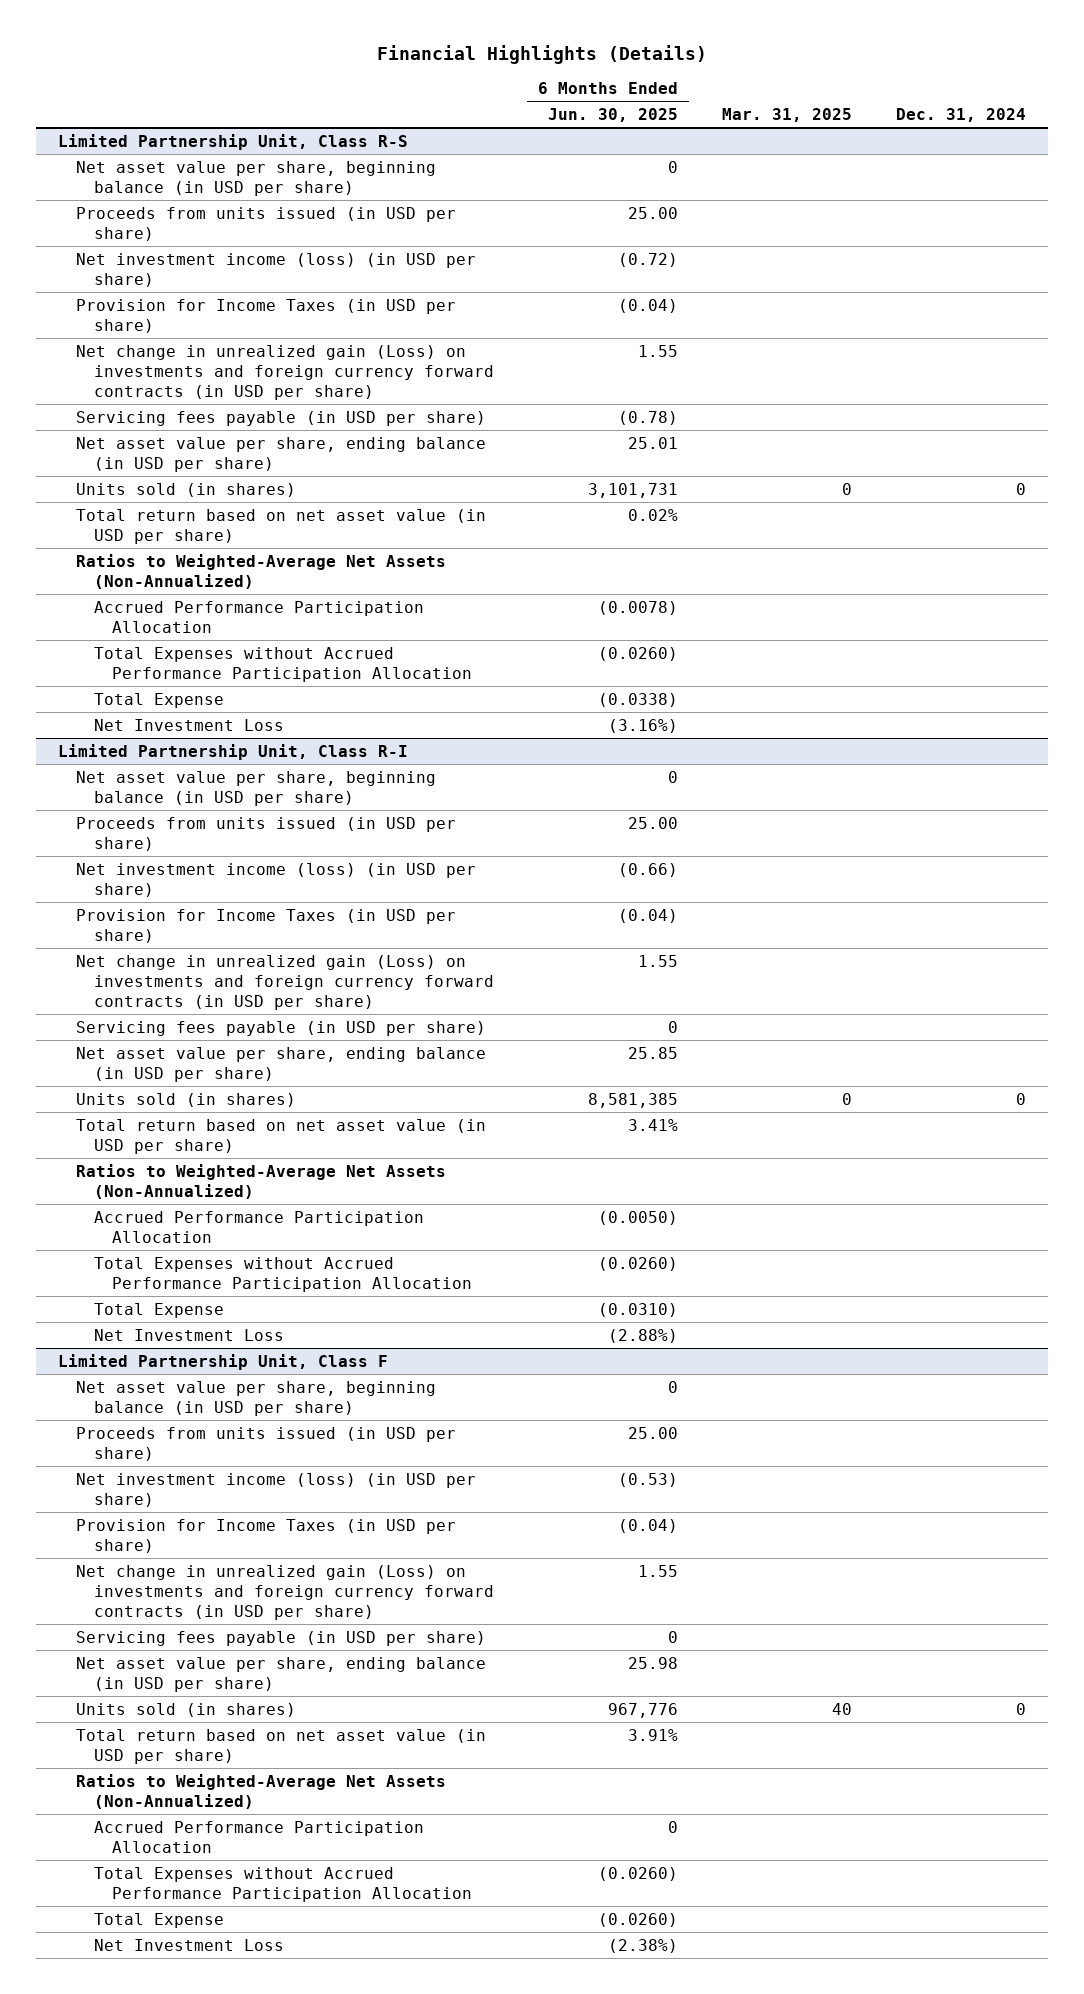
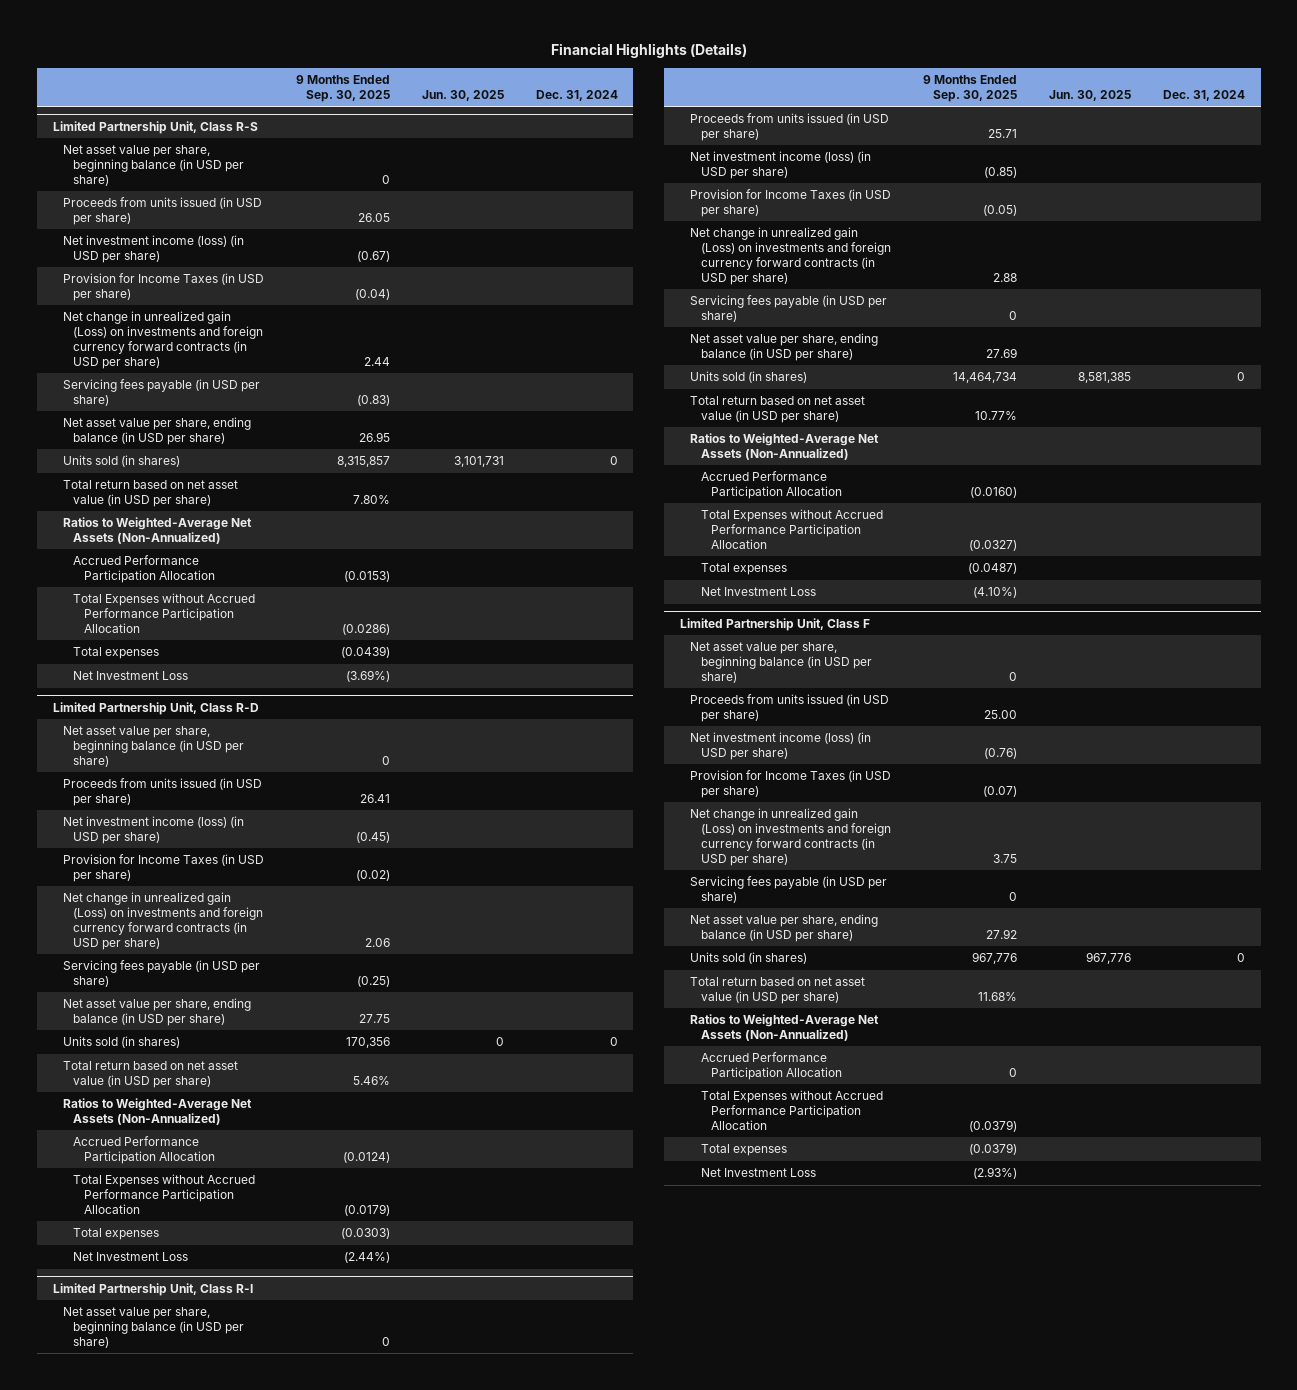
- | 6 Months Ended Jun. 30, 2025 | Mar. 31, 2025 | Dec. 31, 2024
+ | 9 Months Ended Sep. 30, 2025 | Jun. 30, 2025 | Dec. 31, 2024
@ Limited Partnership Unit, Class R-S
- Total Expense | (0.0338) | |
+ Total expenses | (0.0439) | |
+ Limited Partnership Unit, Class R-D
+ Net asset value per share, beginning balance (in USD per share) | 0 | |
+ Proceeds from units issued (in USD per share) | 26.41 | |
+ Net investment income (loss) (in USD per share) | (0.45) | |
+ Provision for Income Taxes (in USD per share) | (0.02) | |
+ Net change in unrealized gain (Loss) on investments and foreign currency forward contracts (in USD per share) | 2.06 | |
+ Servicing fees payable (in USD per share) | (0.25) | |
+ Net asset value per share, ending balance (in USD per share) | 27.75 | |
+ Units sold (in shares) | 170,356 | 0 | 0
+ Total return based on net asset value (in USD per share) | 5.46% | |
+ Ratios to Weighted-Average Net Assets (Non-Annualized)
+ Accrued Performance Participation Allocation | (0.0124) | |
+ Total Expenses without Accrued Performance Participation Allocation | (0.0179) | |
+ Total expenses | (0.0303) | |
+ Net Investment Loss | (2.44%) | |
@ Limited Partnership Unit, Class R-I
- Total Expense | (0.0310) | |
+ Total expenses | (0.0487) | |
@ Limited Partnership Unit, Class F
- Total Expense | (0.0260) | |
+ Total expenses | (0.0379) | |

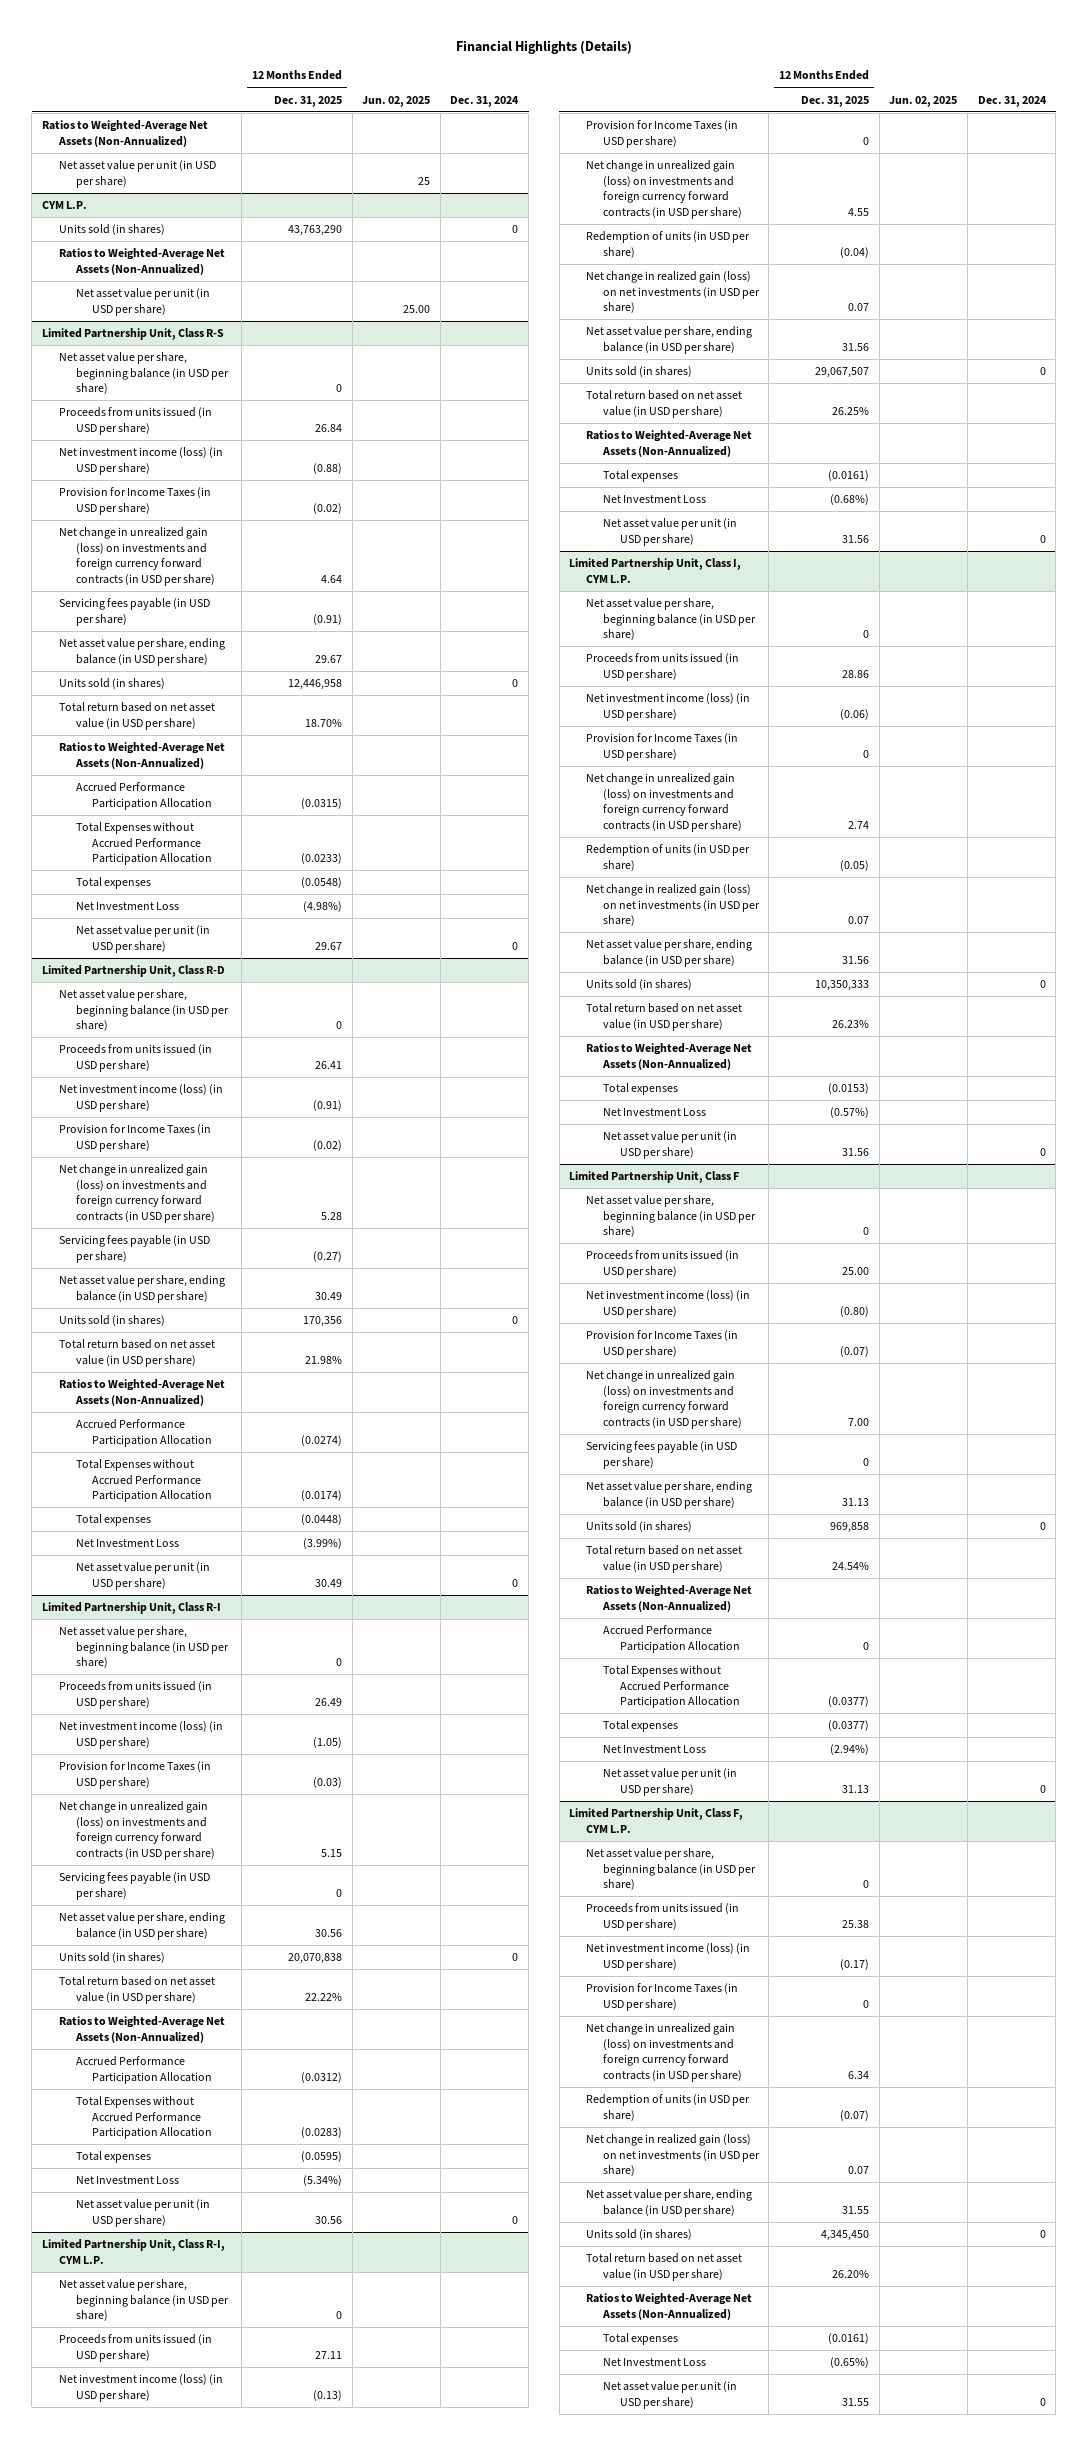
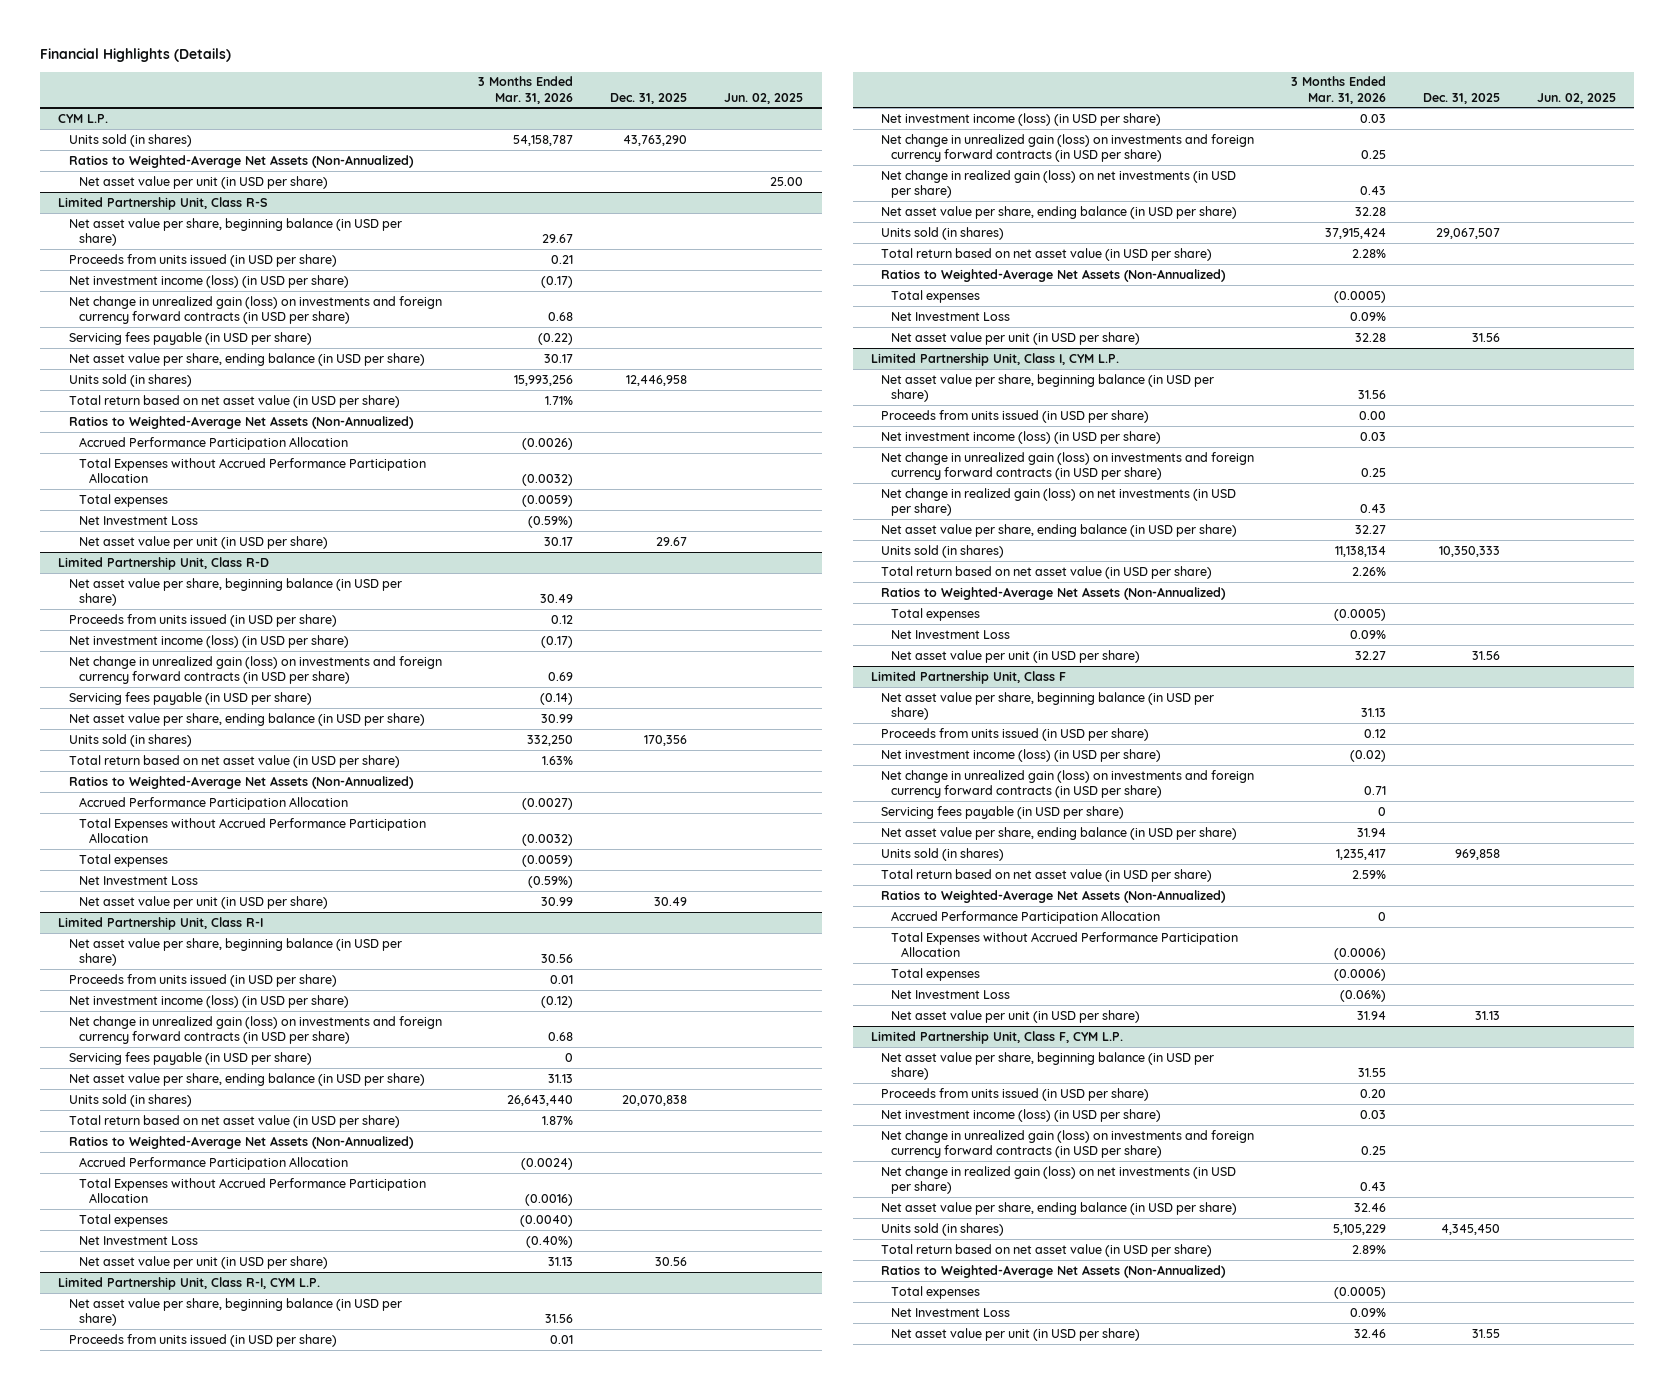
- | 12 Months Ended Dec. 31, 2025 | Jun. 02, 2025 | Dec. 31, 2024
+ | 3 Months Ended Mar. 31, 2026 | Dec. 31, 2025 | Jun. 02, 2025
- Ratios to Weighted-Average Net Assets (Non-Annualized)
- Net asset value per unit (in USD per share) | | 25 |
@ Limited Partnership Unit, Class R-S
- Provision for Income Taxes (in USD per share) | (0.02) | |
@ Limited Partnership Unit, Class R-D
- Provision for Income Taxes (in USD per share) | (0.02) | |
@ Limited Partnership Unit, Class R-I
- Provision for Income Taxes (in USD per share) | (0.03) | |
@ Limited Partnership Unit, Class R-I, CYM L.P.
- Provision for Income Taxes (in USD per share) | 0 | |
- Redemption of units (in USD per share) | (0.04) | |
@ Limited Partnership Unit, Class I, CYM L.P.
- Provision for Income Taxes (in USD per share) | 0 | |
- Redemption of units (in USD per share) | (0.05) | |
@ Limited Partnership Unit, Class F
- Provision for Income Taxes (in USD per share) | (0.07) | |
@ Limited Partnership Unit, Class F, CYM L.P.
- Provision for Income Taxes (in USD per share) | 0 | |
- Redemption of units (in USD per share) | (0.07) | |

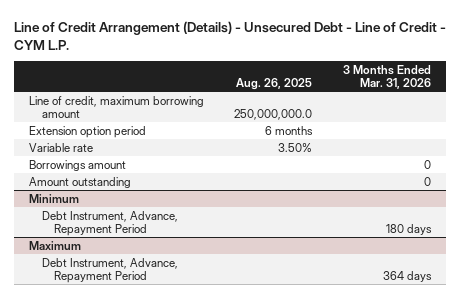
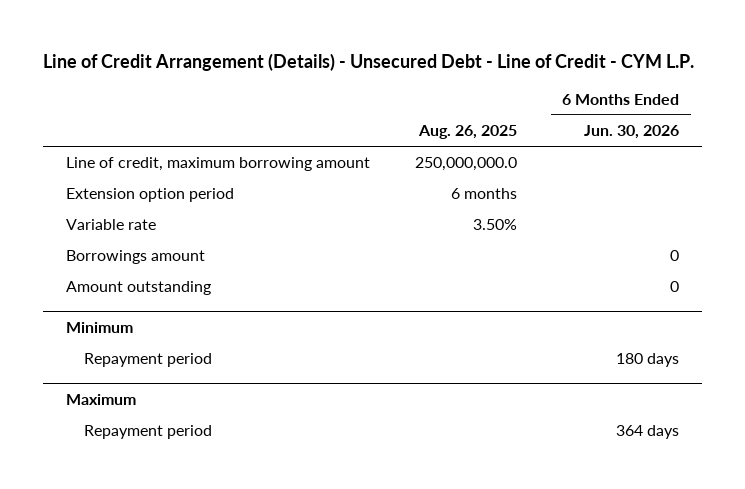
- | Aug. 26, 2025 | 3 Months Ended Mar. 31, 2026
+ | Aug. 26, 2025 | 6 Months Ended Jun. 30, 2026
@ Minimum
- Debt Instrument, Advance, Repayment Period | | 180 days
+ Repayment period | | 180 days
@ Maximum
- Debt Instrument, Advance, Repayment Period | | 364 days
+ Repayment period | | 364 days

